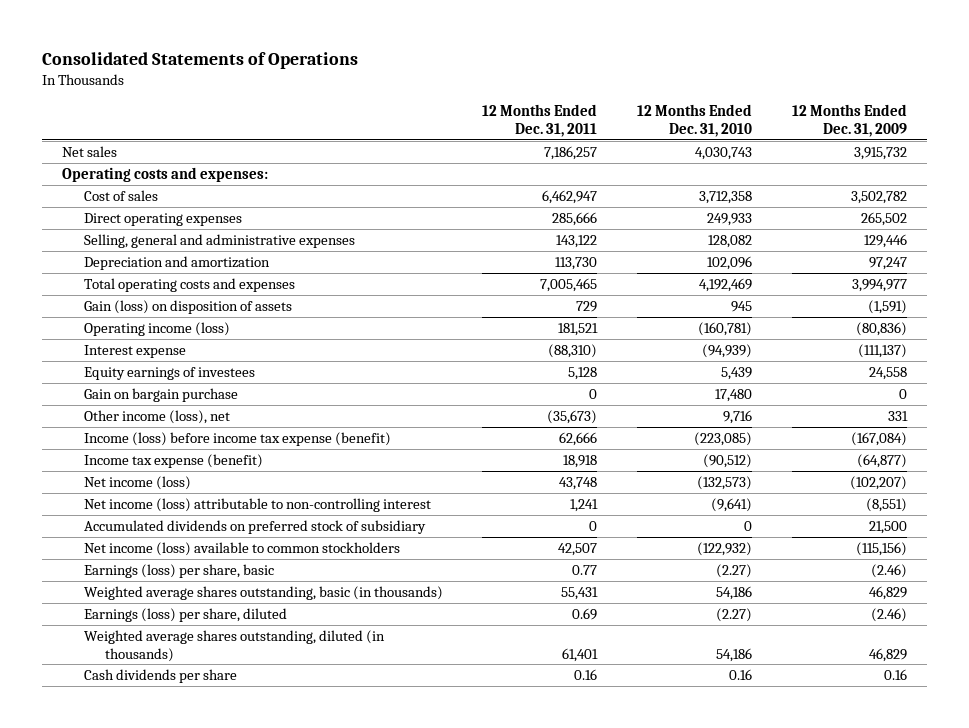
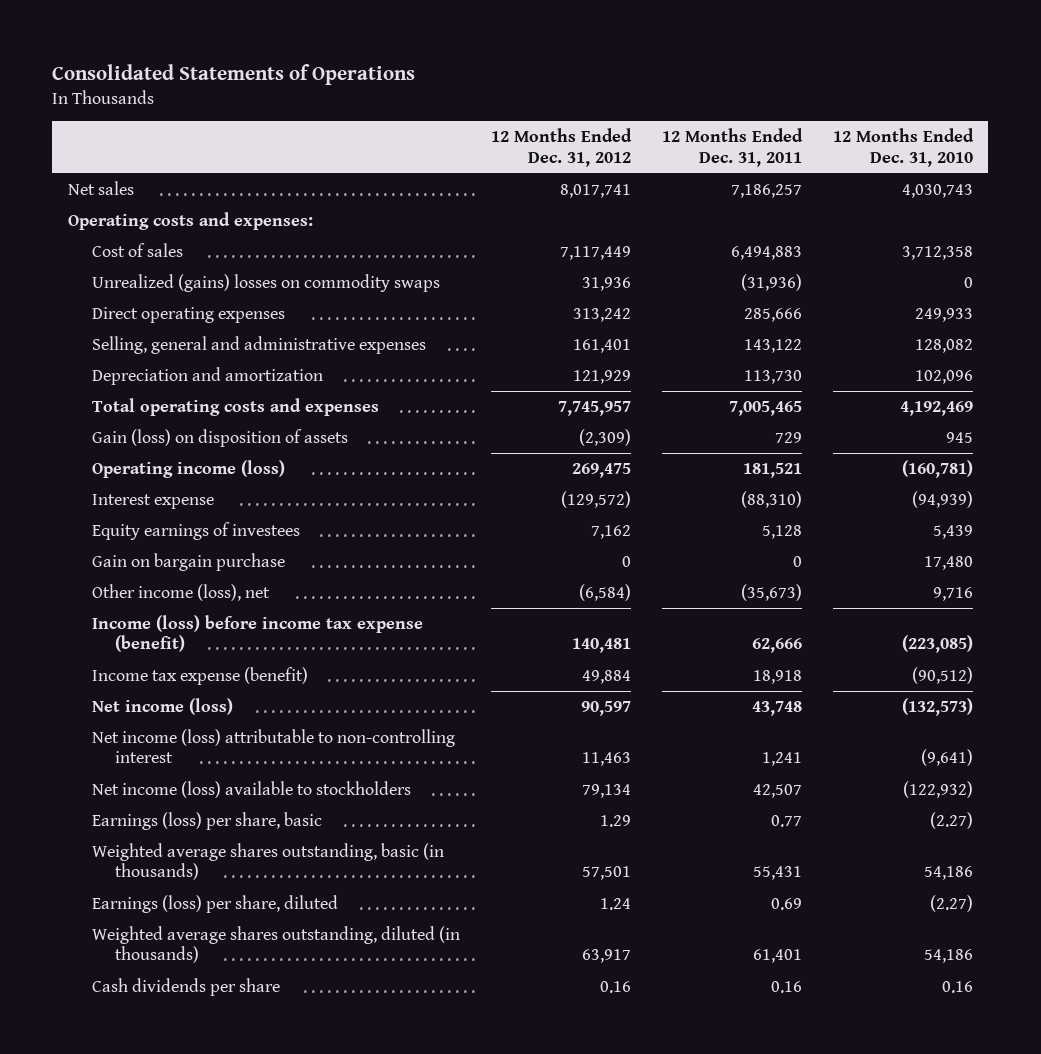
- | 12 Months Ended Dec. 31, 2011 | 12 Months Ended Dec. 31, 2010 | 12 Months Ended Dec. 31, 2009
+ | 12 Months Ended Dec. 31, 2012 | 12 Months Ended Dec. 31, 2011 | 12 Months Ended Dec. 31, 2010
- Cost of sales | 6,462,947 | 3,712,358 | 3,502,782
+ Cost of sales | 7,117,449 | 6,494,883 | 3,712,358
+ Unrealized (gains) losses on commodity swaps | 31,936 | (31,936) | 0
- Accumulated dividends on preferred stock of subsidiary | 0 | 0 | 21,500
- Net income (loss) available to common stockholders | 42,507 | (122,932) | (115,156)
+ Net income (loss) available to stockholders | 79,134 | 42,507 | (122,932)

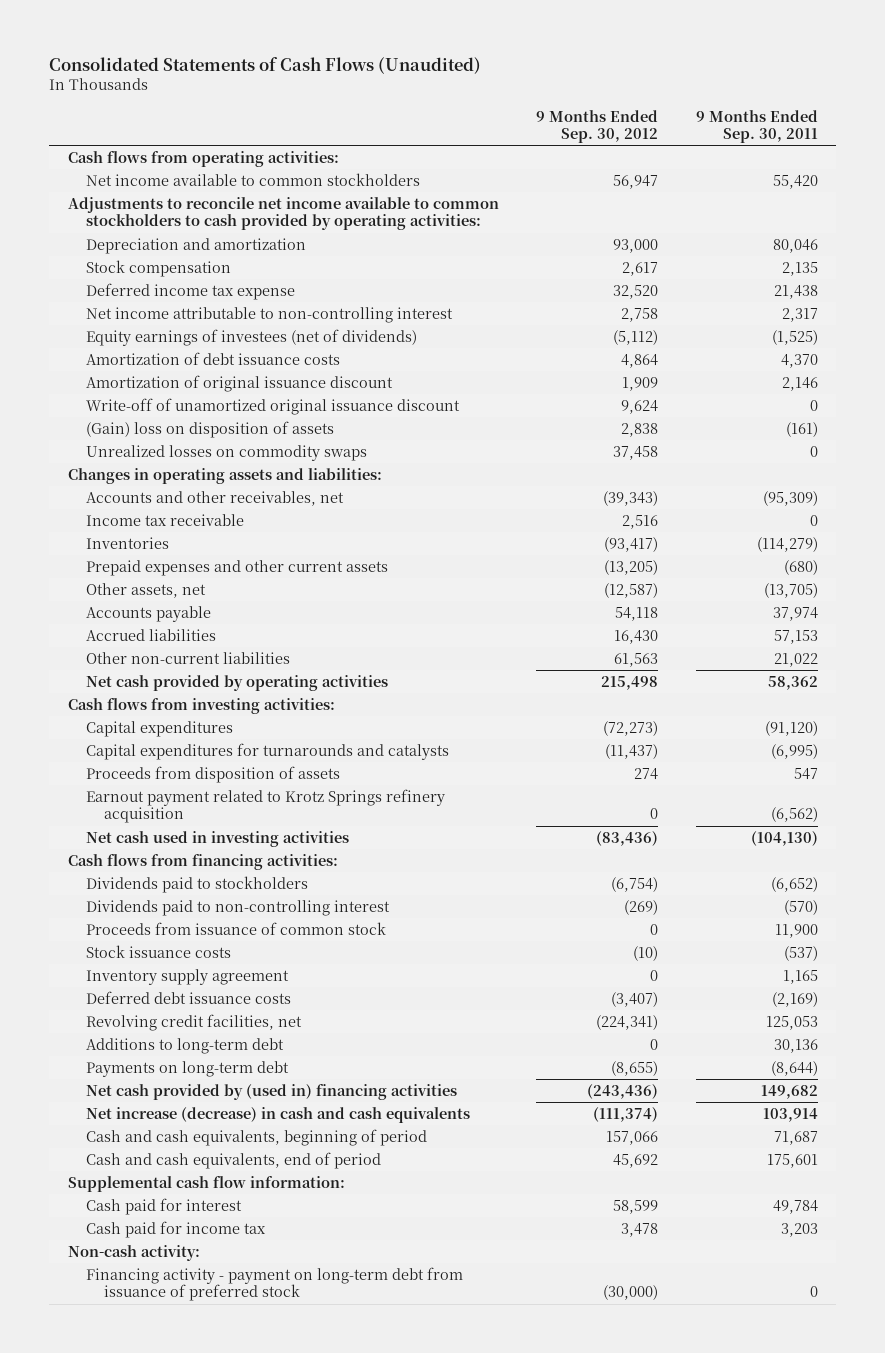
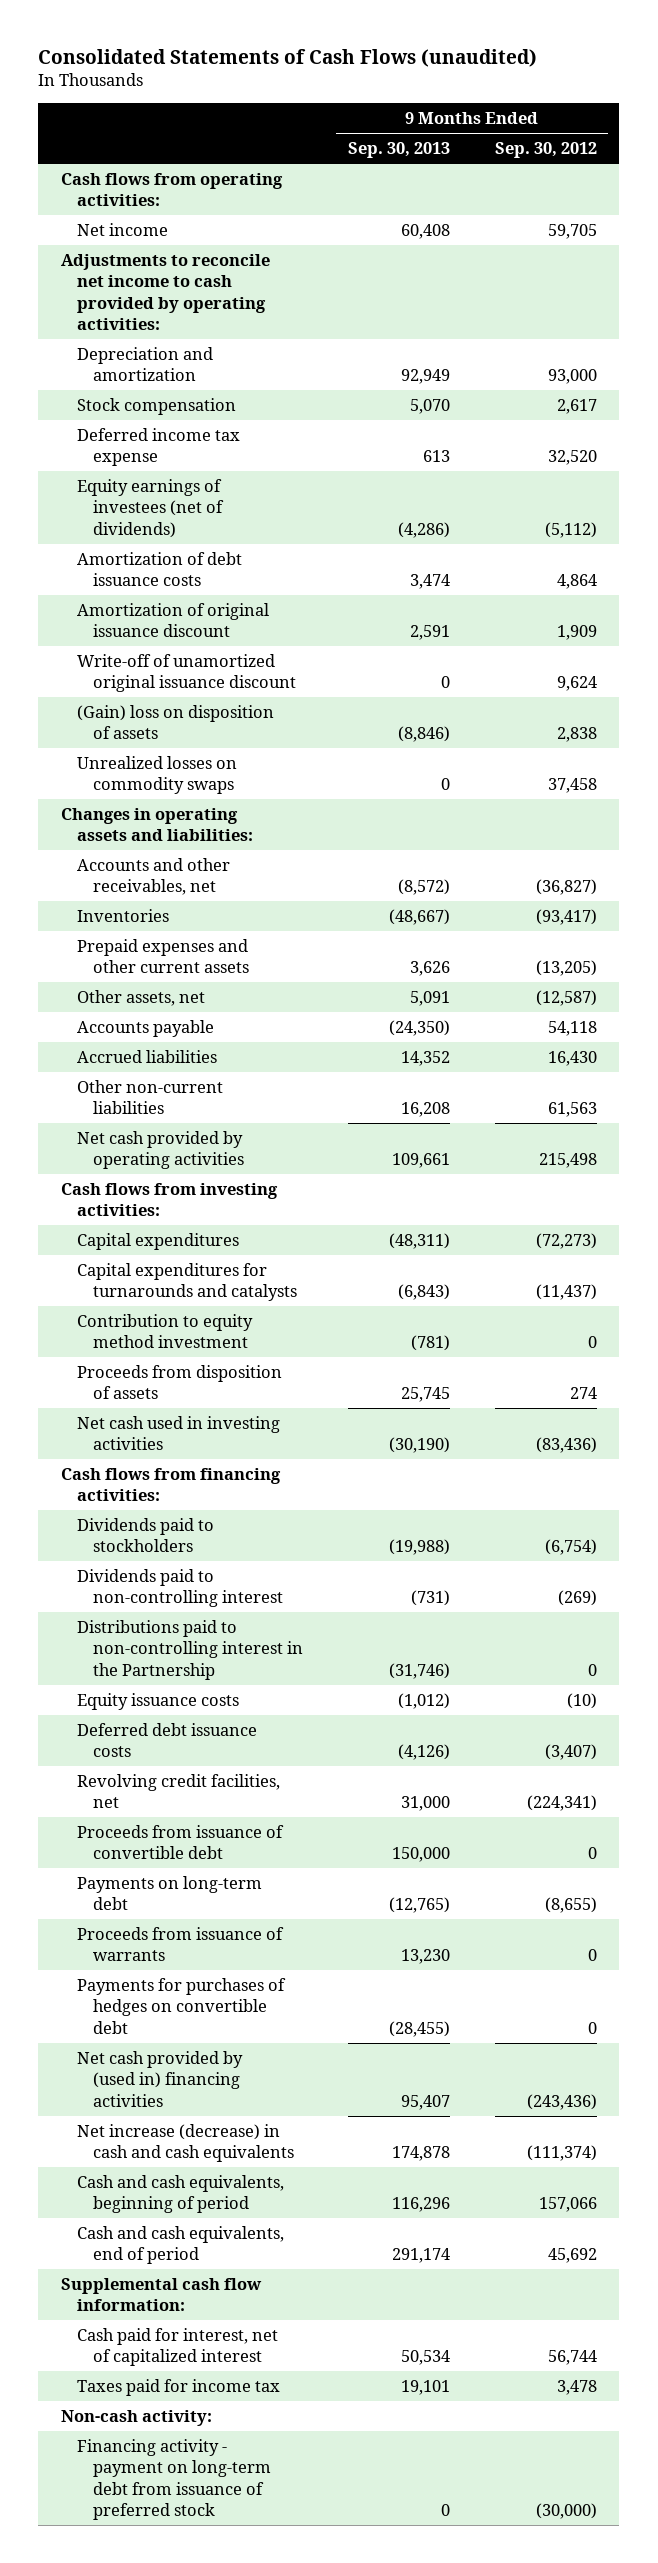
- Consolidated Statements of Cash Flows (Unaudited)
+ Consolidated Statements of Cash Flows (unaudited)
- | 9 Months Ended Sep. 30, 2012 | 9 Months Ended Sep. 30, 2011
+ | 9 Months Ended Sep. 30, 2013 | 9 Months Ended Sep. 30, 2012
- Net income available to common stockholders | 56,947 | 55,420
- Adjustments to reconcile net income available to common stockholders to cash provided by operating activities:
+ Net income | 60,408 | 59,705
+ Adjustments to reconcile net income to cash provided by operating activities:
- Net income attributable to non-controlling interest | 2,758 | 2,317
- Accounts and other receivables, net | (39,343) | (95,309)
- Income tax receivable | 2,516 | 0
+ Accounts and other receivables, net | (8,572) | (36,827)
+ Contribution to equity method investment | (781) | 0
- Earnout payment related to Krotz Springs refinery acquisition | 0 | (6,562)
- Proceeds from issuance of common stock | 0 | 11,900
- Stock issuance costs | (10) | (537)
- Inventory supply agreement | 0 | 1,165
+ Distributions paid to non-controlling interest in the Partnership | (31,746) | 0
+ Equity issuance costs | (1,012) | (10)
- Additions to long-term debt | 0 | 30,136
+ Proceeds from issuance of convertible debt | 150,000 | 0
+ Proceeds from issuance of warrants | 13,230 | 0
+ Payments for purchases of hedges on convertible debt | (28,455) | 0
- Cash paid for interest | 58,599 | 49,784
- Cash paid for income tax | 3,478 | 3,203
+ Cash paid for interest, net of capitalized interest | 50,534 | 56,744
+ Taxes paid for income tax | 19,101 | 3,478

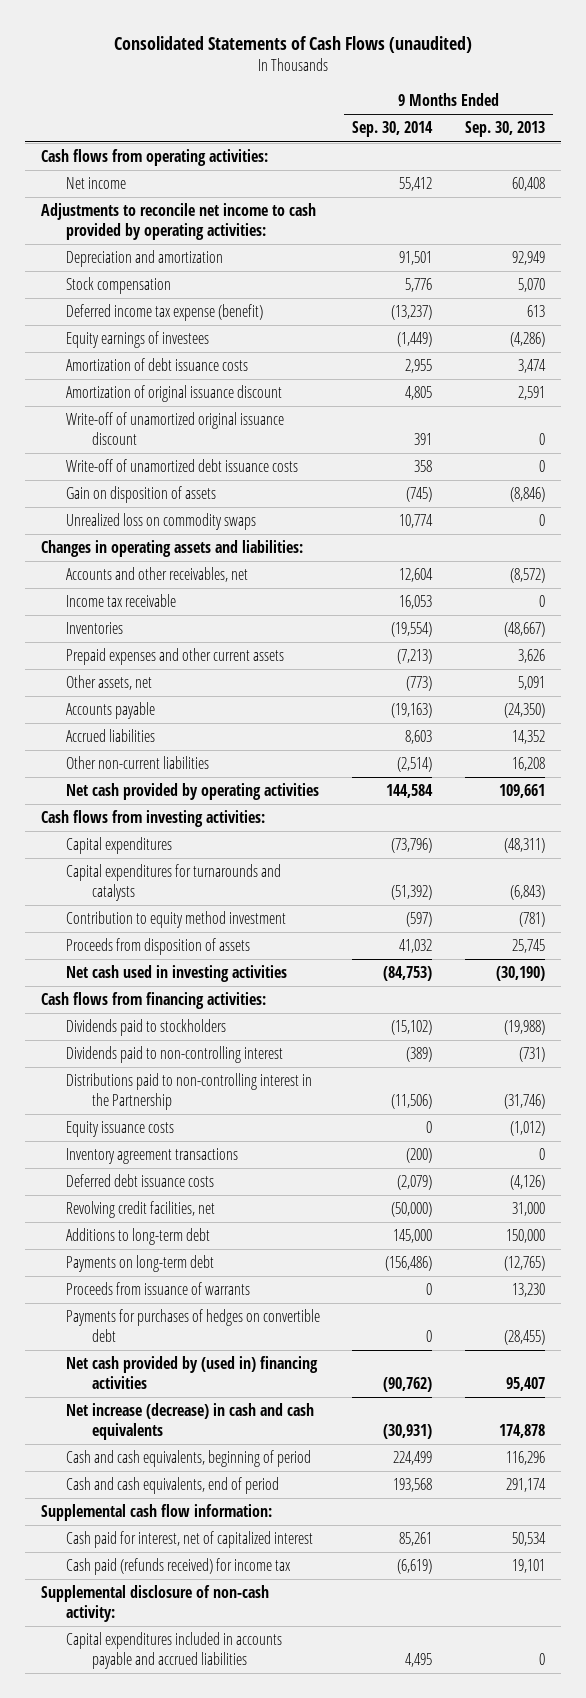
- | 9 Months Ended Sep. 30, 2013 | 9 Months Ended Sep. 30, 2012
+ | 9 Months Ended Sep. 30, 2014 | 9 Months Ended Sep. 30, 2013
- Deferred income tax expense | 613 | 32,520
- Equity earnings of investees (net of dividends) | (4,286) | (5,112)
+ Deferred income tax expense (benefit) | (13,237) | 613
+ Equity earnings of investees | (1,449) | (4,286)
- (Gain) loss on disposition of assets | (8,846) | 2,838
- Unrealized losses on commodity swaps | 0 | 37,458
+ Write-off of unamortized debt issuance costs | 358 | 0
+ Gain on disposition of assets | (745) | (8,846)
+ Unrealized loss on commodity swaps | 10,774 | 0
+ Income tax receivable | 16,053 | 0
+ Inventory agreement transactions | (200) | 0
- Proceeds from issuance of convertible debt | 150,000 | 0
+ Additions to long-term debt | 145,000 | 150,000
- Taxes paid for income tax | 19,101 | 3,478
- Non-cash activity:
- Financing activity - payment on long-term debt from issuance of preferred stock | 0 | (30,000)
+ Cash paid (refunds received) for income tax | (6,619) | 19,101
+ Supplemental disclosure of non-cash activity:
+ Capital expenditures included in accounts payable and accrued liabilities | 4,495 | 0

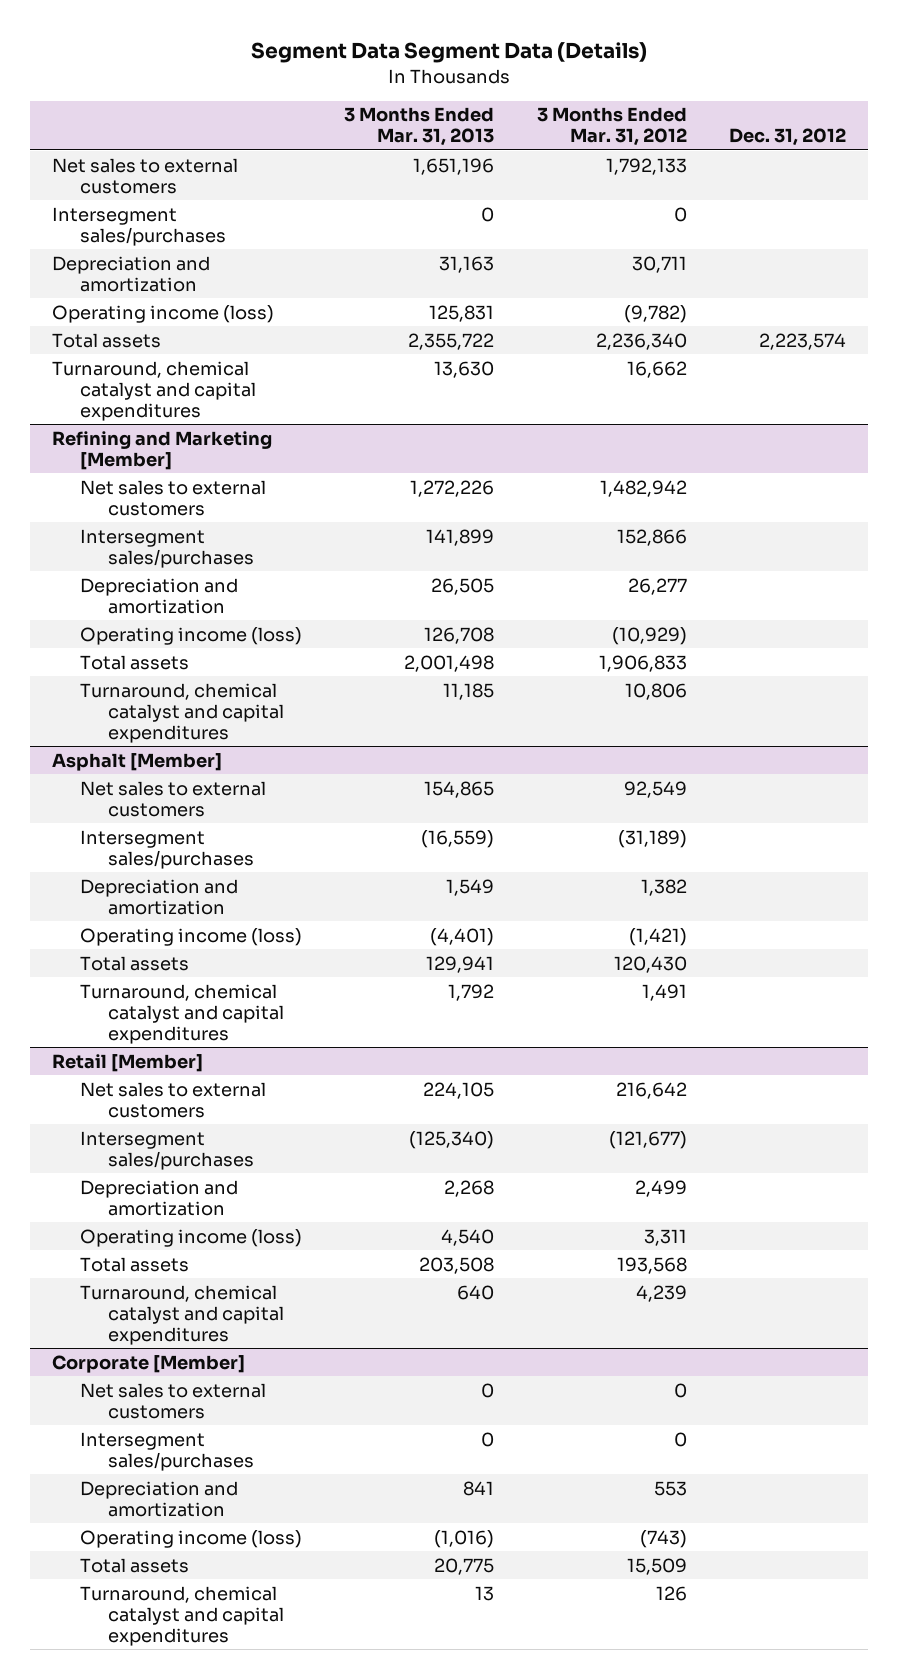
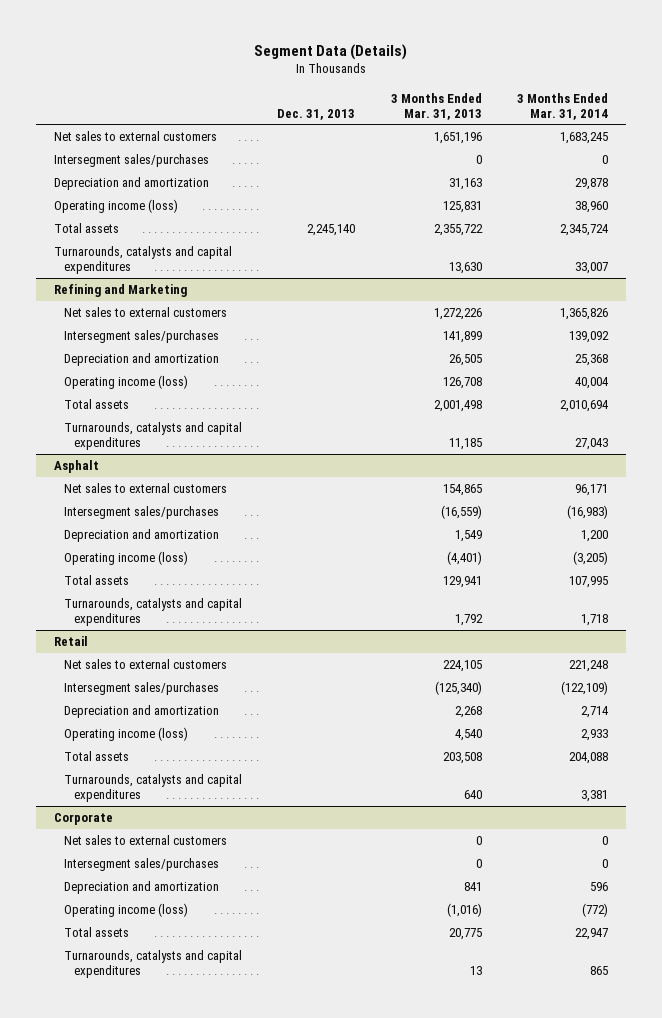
- Segment Data Segment Data (Details)
+ Segment Data (Details)
- | 3 Months Ended Mar. 31, 2013 | 3 Months Ended Mar. 31, 2012 | Dec. 31, 2012
+ | Dec. 31, 2013 | 3 Months Ended Mar. 31, 2013 | 3 Months Ended Mar. 31, 2014
- Turnaround, chemical catalyst and capital expenditures | 13,630 | 16,662 |
- Refining and Marketing [Member]
+ Turnarounds, catalysts and capital expenditures | | 13,630 | 33,007
+ Refining and Marketing
- Turnaround, chemical catalyst and capital expenditures | 11,185 | 10,806 |
- Asphalt [Member]
+ Turnarounds, catalysts and capital expenditures | | 11,185 | 27,043
+ Asphalt
- Turnaround, chemical catalyst and capital expenditures | 1,792 | 1,491 |
- Retail [Member]
+ Turnarounds, catalysts and capital expenditures | | 1,792 | 1,718
+ Retail
- Turnaround, chemical catalyst and capital expenditures | 640 | 4,239 |
- Corporate [Member]
+ Turnarounds, catalysts and capital expenditures | | 640 | 3,381
+ Corporate
- Turnaround, chemical catalyst and capital expenditures | 13 | 126 |
+ Turnarounds, catalysts and capital expenditures | | 13 | 865

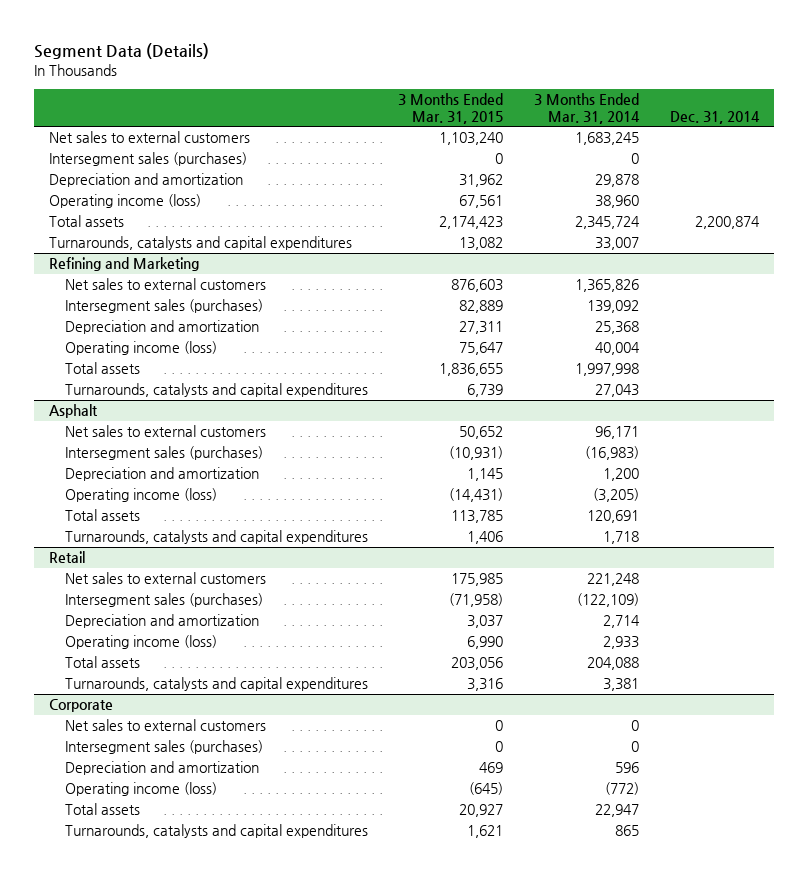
- | Dec. 31, 2013 | 3 Months Ended Mar. 31, 2013 | 3 Months Ended Mar. 31, 2014
+ | 3 Months Ended Mar. 31, 2015 | 3 Months Ended Mar. 31, 2014 | Dec. 31, 2014
- Intersegment sales/purchases | | 0 | 0
+ Intersegment sales (purchases) | 0 | 0 |
@ Refining and Marketing
- Intersegment sales/purchases | | 141,899 | 139,092
+ Intersegment sales (purchases) | 82,889 | 139,092 |
- Total assets | | 2,001,498 | 2,010,694
+ Total assets | 1,836,655 | 1,997,998 |
@ Asphalt
- Intersegment sales/purchases | | (16,559) | (16,983)
+ Intersegment sales (purchases) | (10,931) | (16,983) |
- Total assets | | 129,941 | 107,995
+ Total assets | 113,785 | 120,691 |
@ Retail
- Intersegment sales/purchases | | (125,340) | (122,109)
+ Intersegment sales (purchases) | (71,958) | (122,109) |
@ Corporate
- Intersegment sales/purchases | | 0 | 0
+ Intersegment sales (purchases) | 0 | 0 |

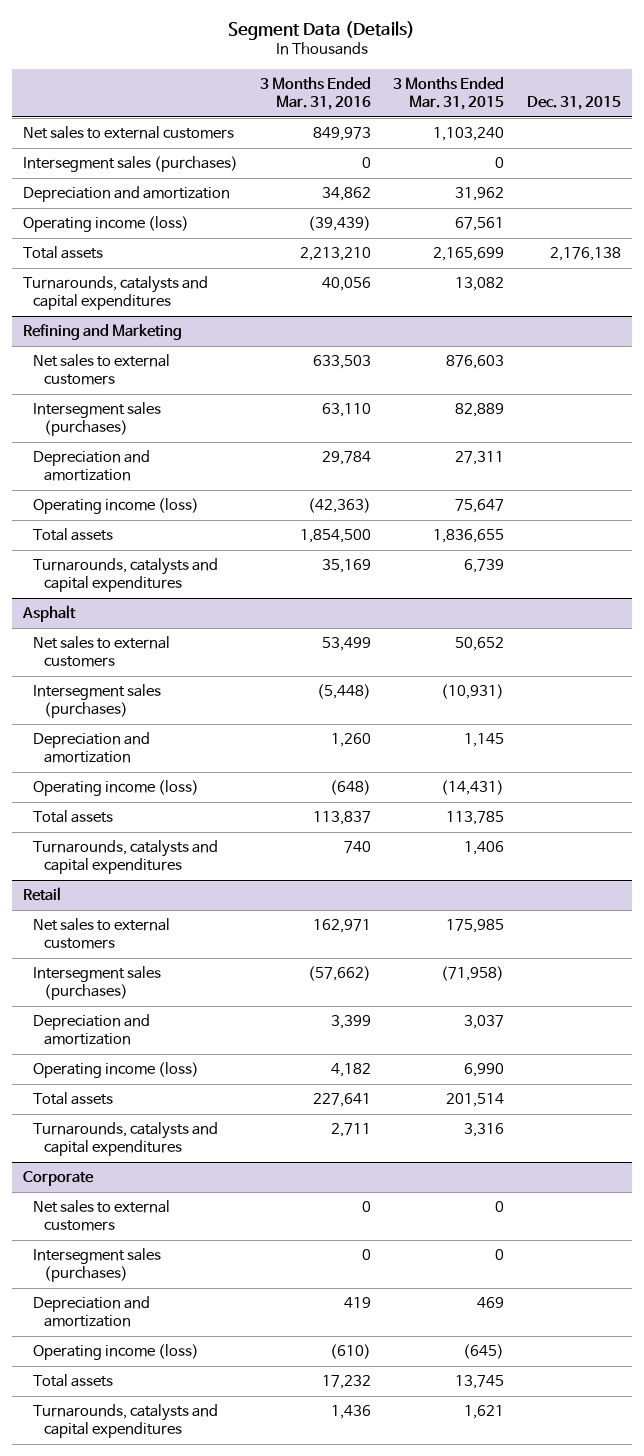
- | 3 Months Ended Mar. 31, 2015 | 3 Months Ended Mar. 31, 2014 | Dec. 31, 2014
+ | 3 Months Ended Mar. 31, 2016 | 3 Months Ended Mar. 31, 2015 | Dec. 31, 2015
- Total assets | 2,174,423 | 2,345,724 | 2,200,874
+ Total assets | 2,213,210 | 2,165,699 | 2,176,138
@ Retail
- Total assets | 203,056 | 204,088 |
+ Total assets | 227,641 | 201,514 |
@ Corporate
- Total assets | 20,927 | 22,947 |
+ Total assets | 17,232 | 13,745 |

